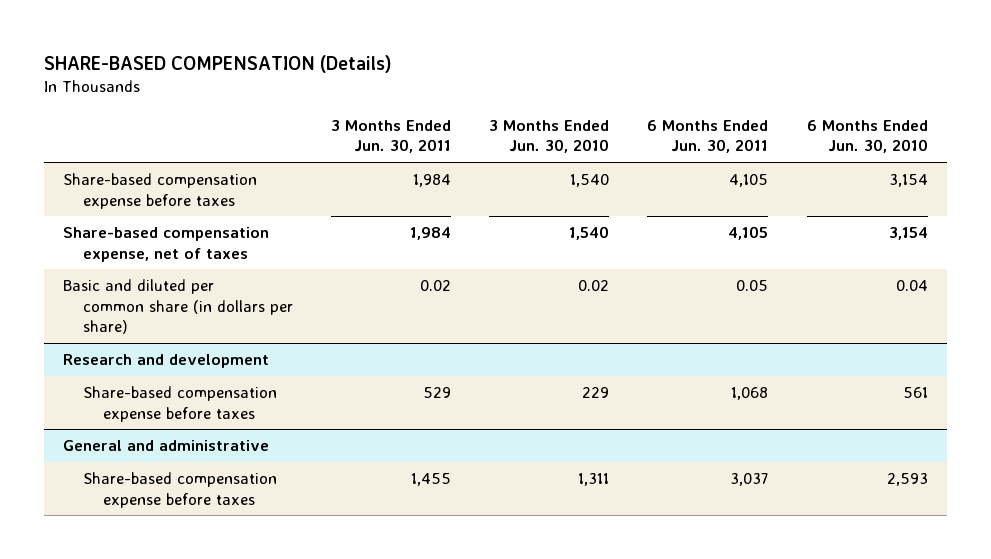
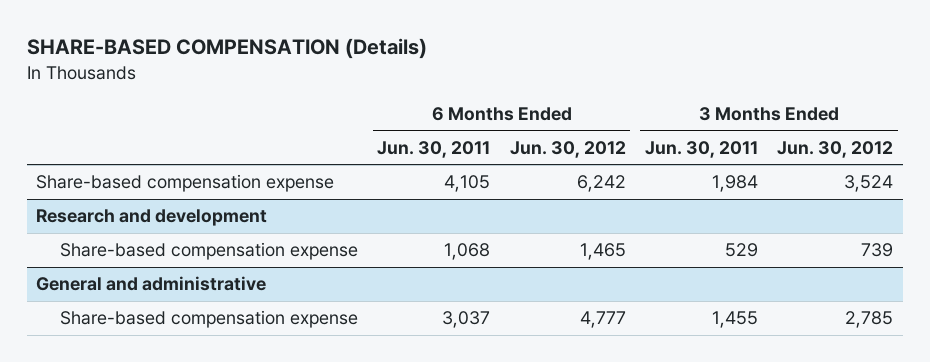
- | 3 Months Ended Jun. 30, 2011 | 3 Months Ended Jun. 30, 2010 | 6 Months Ended Jun. 30, 2011 | 6 Months Ended Jun. 30, 2010
+ | 6 Months Ended Jun. 30, 2011 | 6 Months Ended Jun. 30, 2012 | 3 Months Ended Jun. 30, 2011 | 3 Months Ended Jun. 30, 2012
- Share-based compensation expense before taxes | 1,984 | 1,540 | 4,105 | 3,154
- Share-based compensation expense, net of taxes | 1,984 | 1,540 | 4,105 | 3,154
- Basic and diluted per common share (in dollars per share) | 0.02 | 0.02 | 0.05 | 0.04
+ Share-based compensation expense | 4,105 | 6,242 | 1,984 | 3,524
@ Research and development
- Share-based compensation expense before taxes | 529 | 229 | 1,068 | 561
+ Share-based compensation expense | 1,068 | 1,465 | 529 | 739
@ General and administrative
- Share-based compensation expense before taxes | 1,455 | 1,311 | 3,037 | 2,593
+ Share-based compensation expense | 3,037 | 4,777 | 1,455 | 2,785

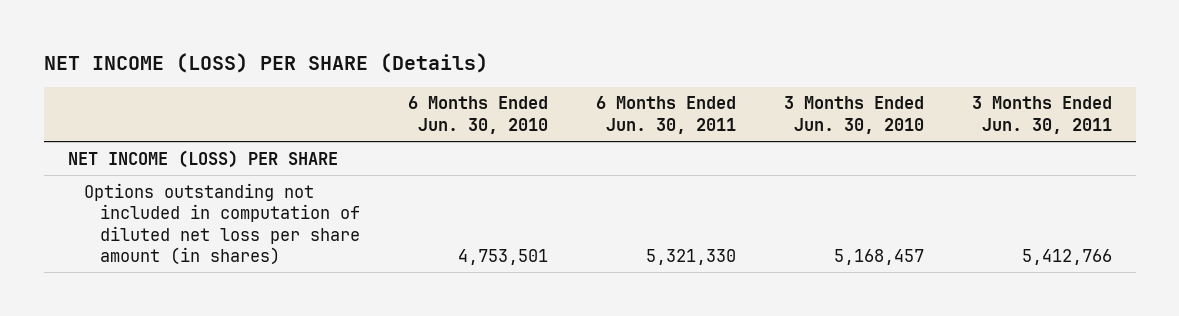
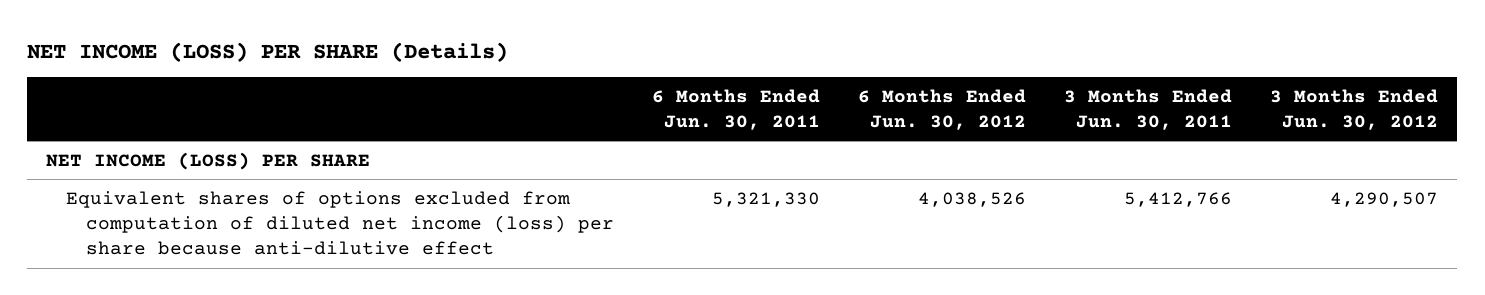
- | 6 Months Ended Jun. 30, 2010 | 6 Months Ended Jun. 30, 2011 | 3 Months Ended Jun. 30, 2010 | 3 Months Ended Jun. 30, 2011
+ | 6 Months Ended Jun. 30, 2011 | 6 Months Ended Jun. 30, 2012 | 3 Months Ended Jun. 30, 2011 | 3 Months Ended Jun. 30, 2012
- Options outstanding not included in computation of diluted net loss per share amount (in shares) | 4,753,501 | 5,321,330 | 5,168,457 | 5,412,766
+ Equivalent shares of options excluded from computation of diluted net income (loss) per share because anti-dilutive effect | 5,321,330 | 4,038,526 | 5,412,766 | 4,290,507

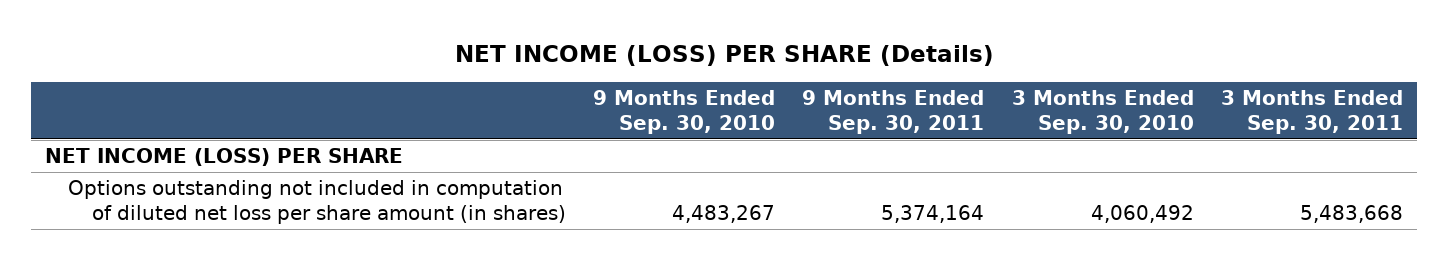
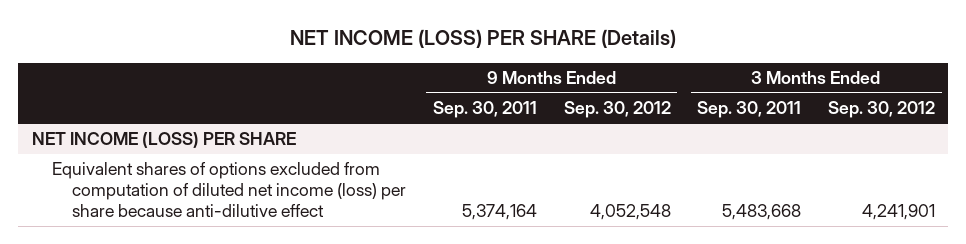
- | 9 Months Ended Sep. 30, 2010 | 9 Months Ended Sep. 30, 2011 | 3 Months Ended Sep. 30, 2010 | 3 Months Ended Sep. 30, 2011
+ | 9 Months Ended Sep. 30, 2011 | 9 Months Ended Sep. 30, 2012 | 3 Months Ended Sep. 30, 2011 | 3 Months Ended Sep. 30, 2012
- Options outstanding not included in computation of diluted net loss per share amount (in shares) | 4,483,267 | 5,374,164 | 4,060,492 | 5,483,668
+ Equivalent shares of options excluded from computation of diluted net income (loss) per share because anti-dilutive effect | 5,374,164 | 4,052,548 | 5,483,668 | 4,241,901

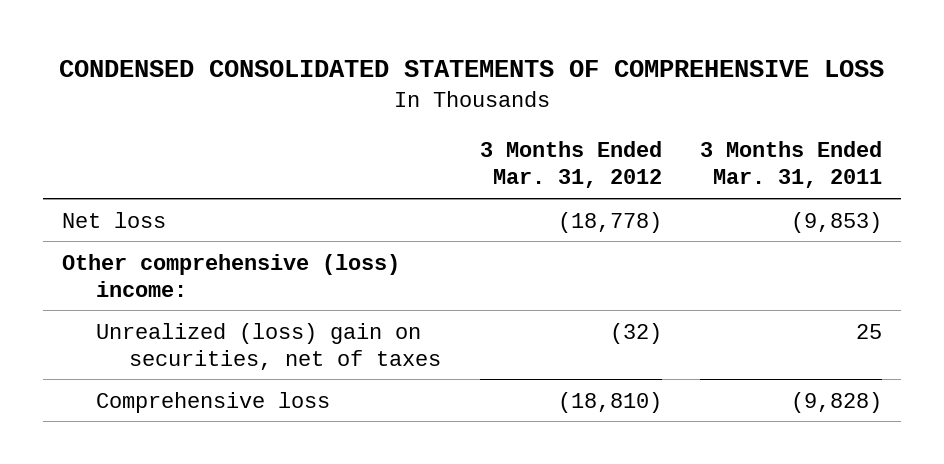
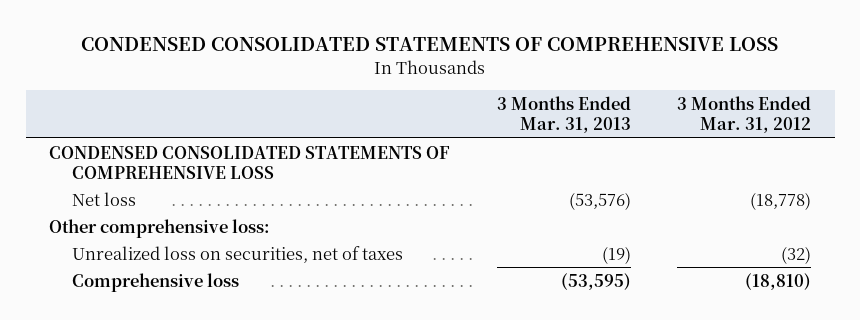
- | 3 Months Ended Mar. 31, 2012 | 3 Months Ended Mar. 31, 2011
+ | 3 Months Ended Mar. 31, 2013 | 3 Months Ended Mar. 31, 2012
+ CONDENSED CONSOLIDATED STATEMENTS OF COMPREHENSIVE LOSS
- Other comprehensive (loss) income:
- Unrealized (loss) gain on securities, net of taxes | (32) | 25
+ Other comprehensive loss:
+ Unrealized loss on securities, net of taxes | (19) | (32)

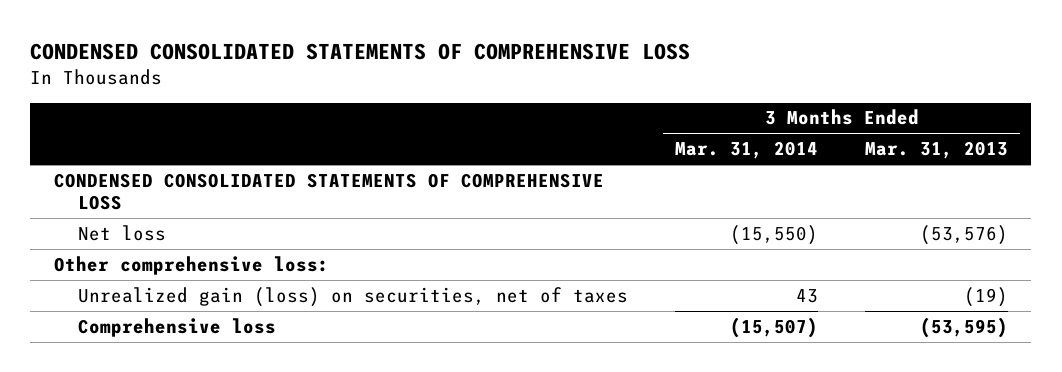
- | 3 Months Ended Mar. 31, 2013 | 3 Months Ended Mar. 31, 2012
+ | 3 Months Ended Mar. 31, 2014 | 3 Months Ended Mar. 31, 2013
- Unrealized loss on securities, net of taxes | (19) | (32)
+ Unrealized gain (loss) on securities, net of taxes | 43 | (19)

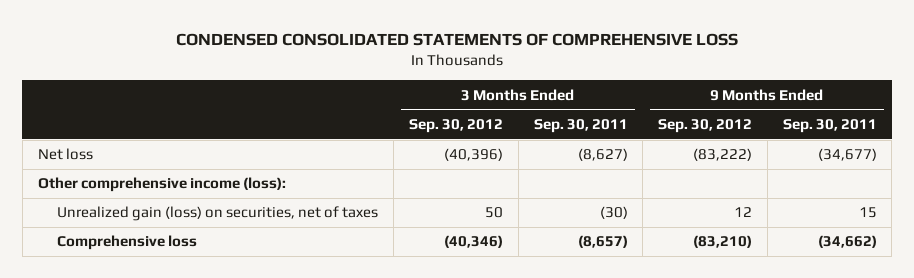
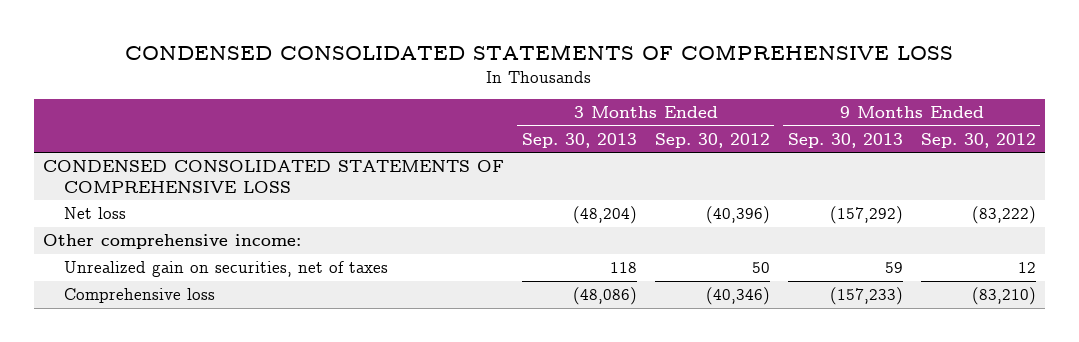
- | 3 Months Ended Sep. 30, 2012 | 3 Months Ended Sep. 30, 2011 | 9 Months Ended Sep. 30, 2012 | 9 Months Ended Sep. 30, 2011
+ | 3 Months Ended Sep. 30, 2013 | 3 Months Ended Sep. 30, 2012 | 9 Months Ended Sep. 30, 2013 | 9 Months Ended Sep. 30, 2012
+ CONDENSED CONSOLIDATED STATEMENTS OF COMPREHENSIVE LOSS
- Other comprehensive income (loss):
- Unrealized gain (loss) on securities, net of taxes | 50 | (30) | 12 | 15
+ Other comprehensive income:
+ Unrealized gain on securities, net of taxes | 118 | 50 | 59 | 12

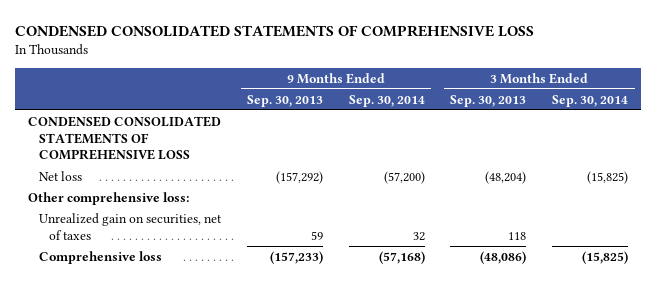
- | 3 Months Ended Sep. 30, 2013 | 3 Months Ended Sep. 30, 2012 | 9 Months Ended Sep. 30, 2013 | 9 Months Ended Sep. 30, 2012
+ | 9 Months Ended Sep. 30, 2013 | 9 Months Ended Sep. 30, 2014 | 3 Months Ended Sep. 30, 2013 | 3 Months Ended Sep. 30, 2014
- Other comprehensive income:
+ Other comprehensive loss:

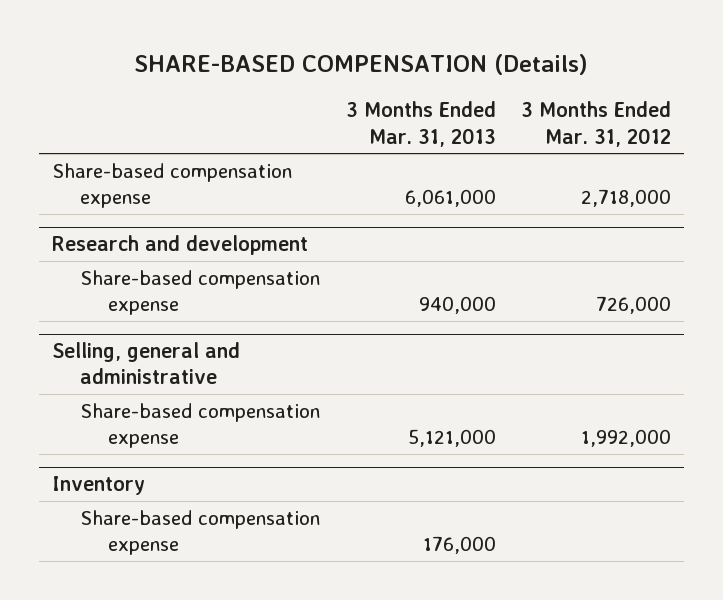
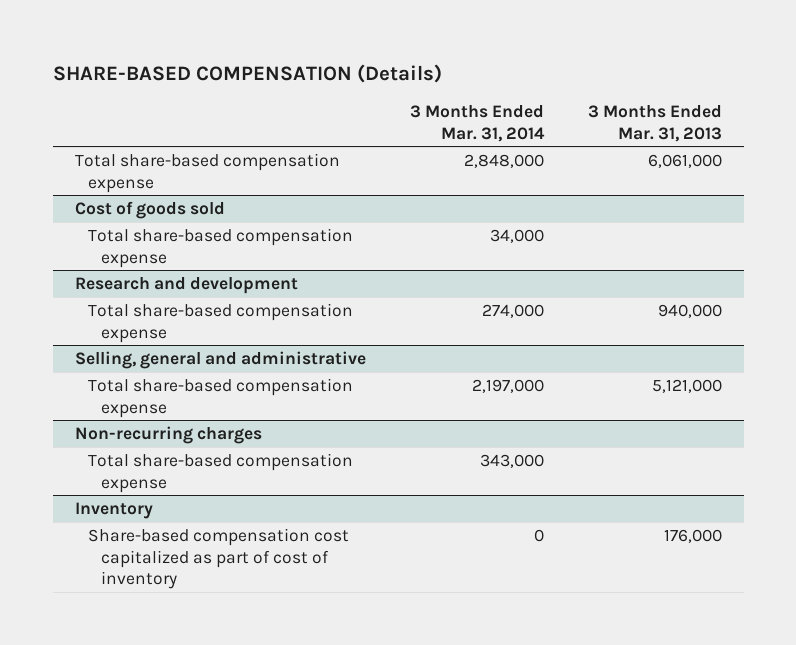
- | 3 Months Ended Mar. 31, 2013 | 3 Months Ended Mar. 31, 2012
+ | 3 Months Ended Mar. 31, 2014 | 3 Months Ended Mar. 31, 2013
- Share-based compensation expense | 6,061,000 | 2,718,000
+ Total share-based compensation expense | 2,848,000 | 6,061,000
+ Cost of goods sold
+ Total share-based compensation expense | 34,000 |
@ Research and development
- Share-based compensation expense | 940,000 | 726,000
+ Total share-based compensation expense | 274,000 | 940,000
@ Selling, general and administrative
- Share-based compensation expense | 5,121,000 | 1,992,000
+ Total share-based compensation expense | 2,197,000 | 5,121,000
+ Non-recurring charges
+ Total share-based compensation expense | 343,000 |
@ Inventory
- Share-based compensation expense | 176,000 |
+ Share-based compensation cost capitalized as part of cost of inventory | 0 | 176,000

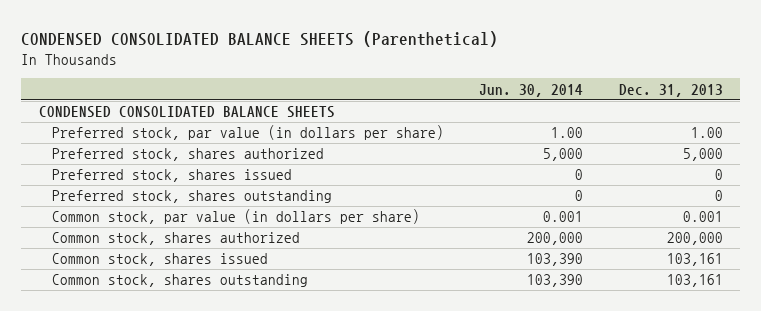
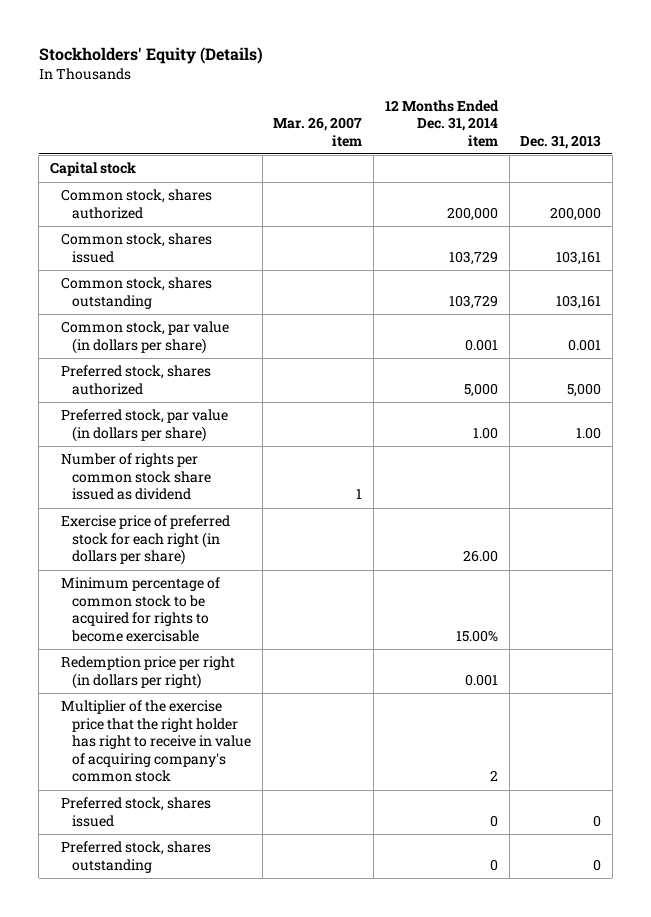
- CONDENSED CONSOLIDATED BALANCE SHEETS (Parenthetical)
+ Stockholders' Equity (Details)
- | Jun. 30, 2014 | Dec. 31, 2013
+ | Mar. 26, 2007 item | 12 Months Ended Dec. 31, 2014 item | Dec. 31, 2013
- CONDENSED CONSOLIDATED BALANCE SHEETS
+ Capital stock
moved down: Common stock, par value (in dollars per share) | | 0.001 | 0.001
moved down: Preferred stock, shares authorized | | 5,000 | 5,000
moved down: Preferred stock, par value (in dollars per share) | | 1.00 | 1.00
+ Number of rights per common stock share issued as dividend | 1 | |
+ Exercise price of preferred stock for each right (in dollars per share) | | 26.00 |
+ Minimum percentage of common stock to be acquired for rights to become exercisable | | 15.00% |
+ Redemption price per right (in dollars per right) | | 0.001 |
+ Multiplier of the exercise price that the right holder has right to receive in value of acquiring company's common stock | | 2 |
moved down: Preferred stock, shares issued | | 0 | 0
moved down: Preferred stock, shares outstanding | | 0 | 0

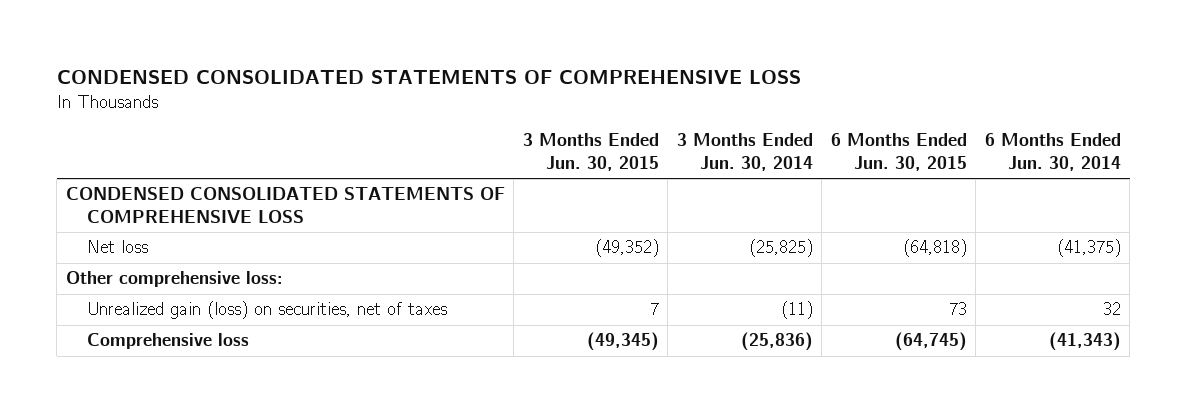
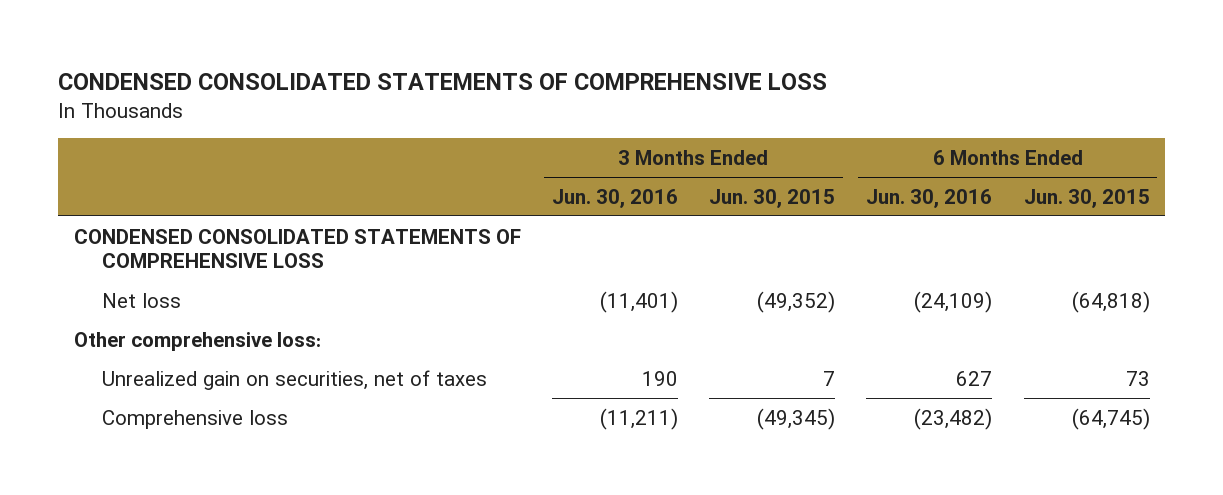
- | 3 Months Ended Jun. 30, 2015 | 3 Months Ended Jun. 30, 2014 | 6 Months Ended Jun. 30, 2015 | 6 Months Ended Jun. 30, 2014
+ | 3 Months Ended Jun. 30, 2016 | 3 Months Ended Jun. 30, 2015 | 6 Months Ended Jun. 30, 2016 | 6 Months Ended Jun. 30, 2015
- Unrealized gain (loss) on securities, net of taxes | 7 | (11) | 73 | 32
+ Unrealized gain on securities, net of taxes | 190 | 7 | 627 | 73

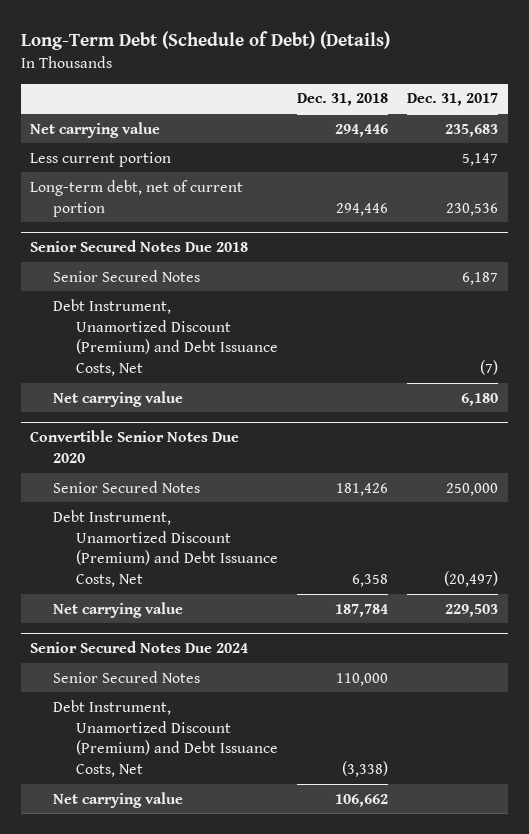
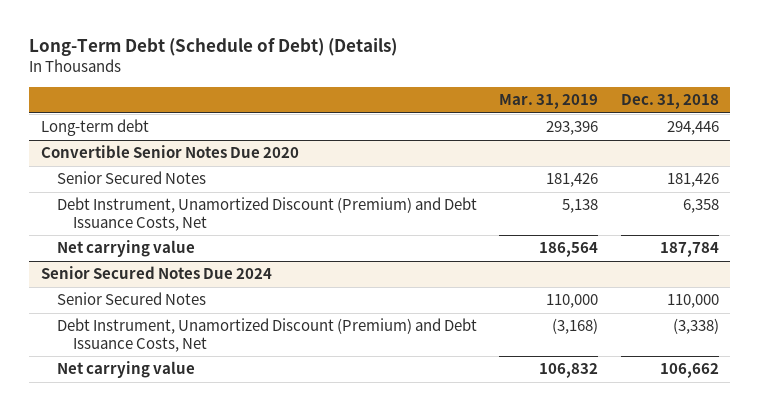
- | Dec. 31, 2018 | Dec. 31, 2017
+ | Mar. 31, 2019 | Dec. 31, 2018
- Net carrying value | 294,446 | 235,683
- Less current portion | | 5,147
- Long-term debt, net of current portion | 294,446 | 230,536
- Senior Secured Notes Due 2018
- Senior Secured Notes | | 6,187
- Debt Instrument, Unamortized Discount (Premium) and Debt Issuance Costs, Net | | (7)
- Net carrying value | | 6,180
+ Long-term debt | 293,396 | 294,446

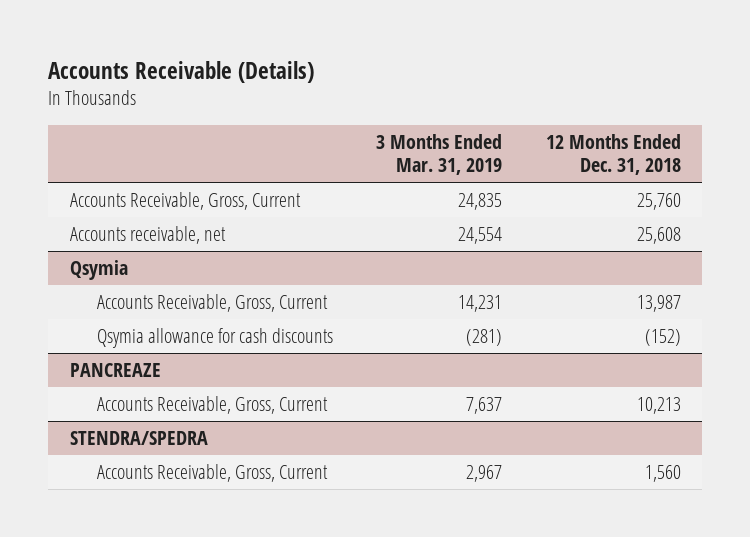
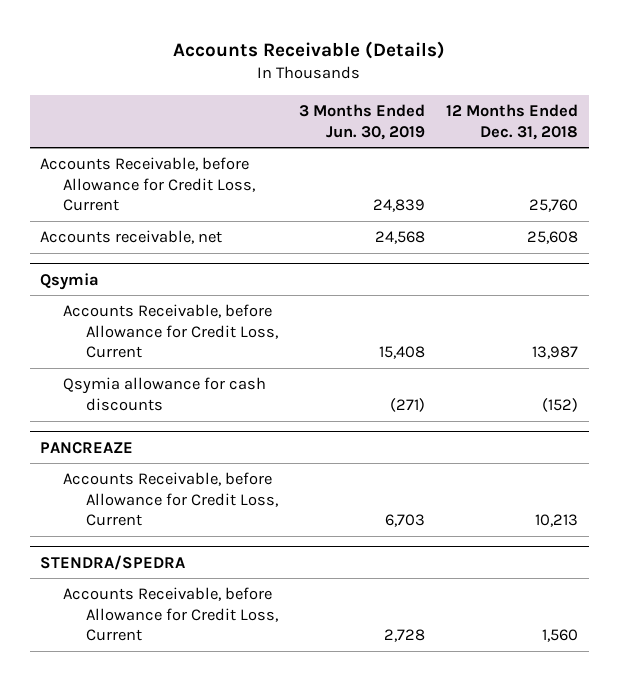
- | 3 Months Ended Mar. 31, 2019 | 12 Months Ended Dec. 31, 2018
+ | 3 Months Ended Jun. 30, 2019 | 12 Months Ended Dec. 31, 2018
- Accounts Receivable, Gross, Current | 24,835 | 25,760
+ Accounts Receivable, before Allowance for Credit Loss, Current | 24,839 | 25,760
@ Qsymia
- Accounts Receivable, Gross, Current | 14,231 | 13,987
+ Accounts Receivable, before Allowance for Credit Loss, Current | 15,408 | 13,987
@ PANCREAZE
- Accounts Receivable, Gross, Current | 7,637 | 10,213
+ Accounts Receivable, before Allowance for Credit Loss, Current | 6,703 | 10,213
@ STENDRA/SPEDRA
- Accounts Receivable, Gross, Current | 2,967 | 1,560
+ Accounts Receivable, before Allowance for Credit Loss, Current | 2,728 | 1,560

